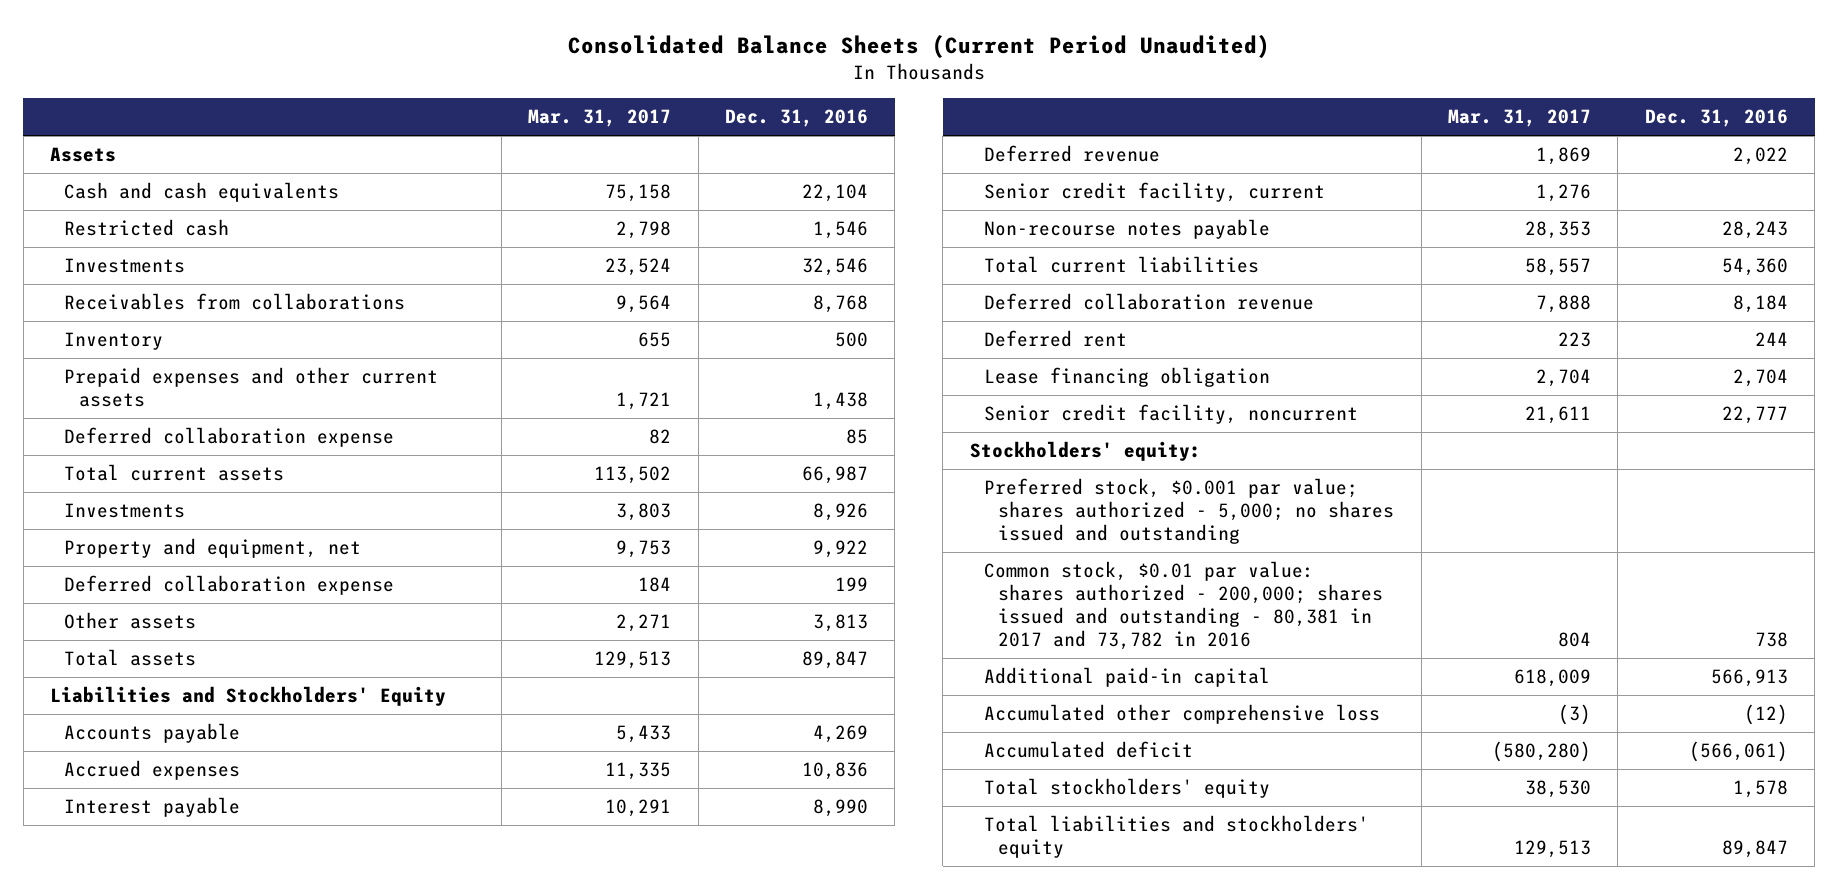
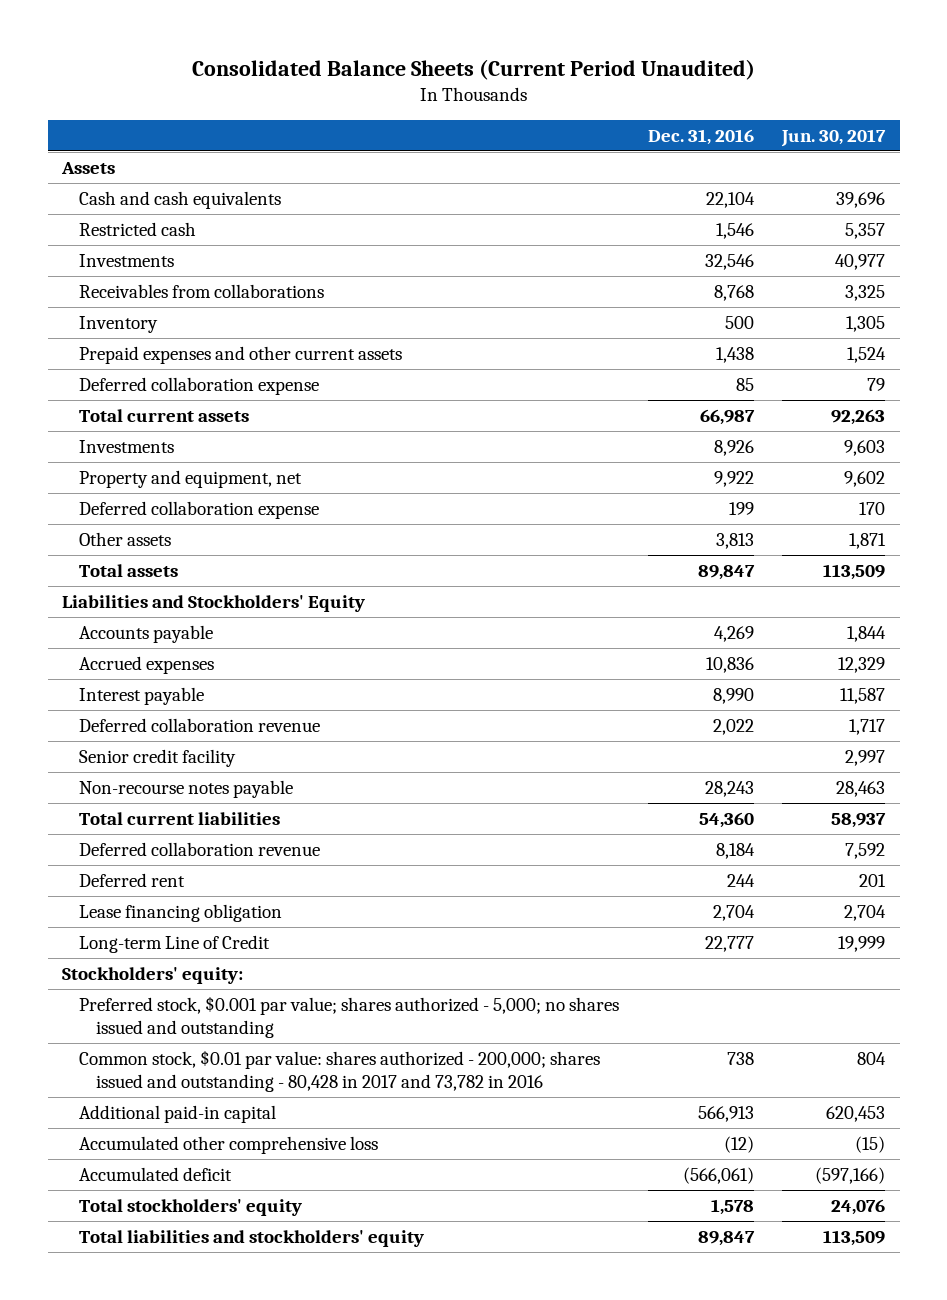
- | Mar. 31, 2017 | Dec. 31, 2016
+ | Dec. 31, 2016 | Jun. 30, 2017
- Deferred revenue | 1,869 | 2,022
- Senior credit facility, current | 1,276 |
+ Deferred collaboration revenue | 2,022 | 1,717
+ Senior credit facility | | 2,997
- Senior credit facility, noncurrent | 21,611 | 22,777
+ Long-term Line of Credit | 22,777 | 19,999
- Common stock, $0.01 par value: shares authorized - 200,000; shares issued and outstanding - 80,381 in 2017 and 73,782 in 2016 | 804 | 738
+ Common stock, $0.01 par value: shares authorized - 200,000; shares issued and outstanding - 80,428 in 2017 and 73,782 in 2016 | 738 | 804

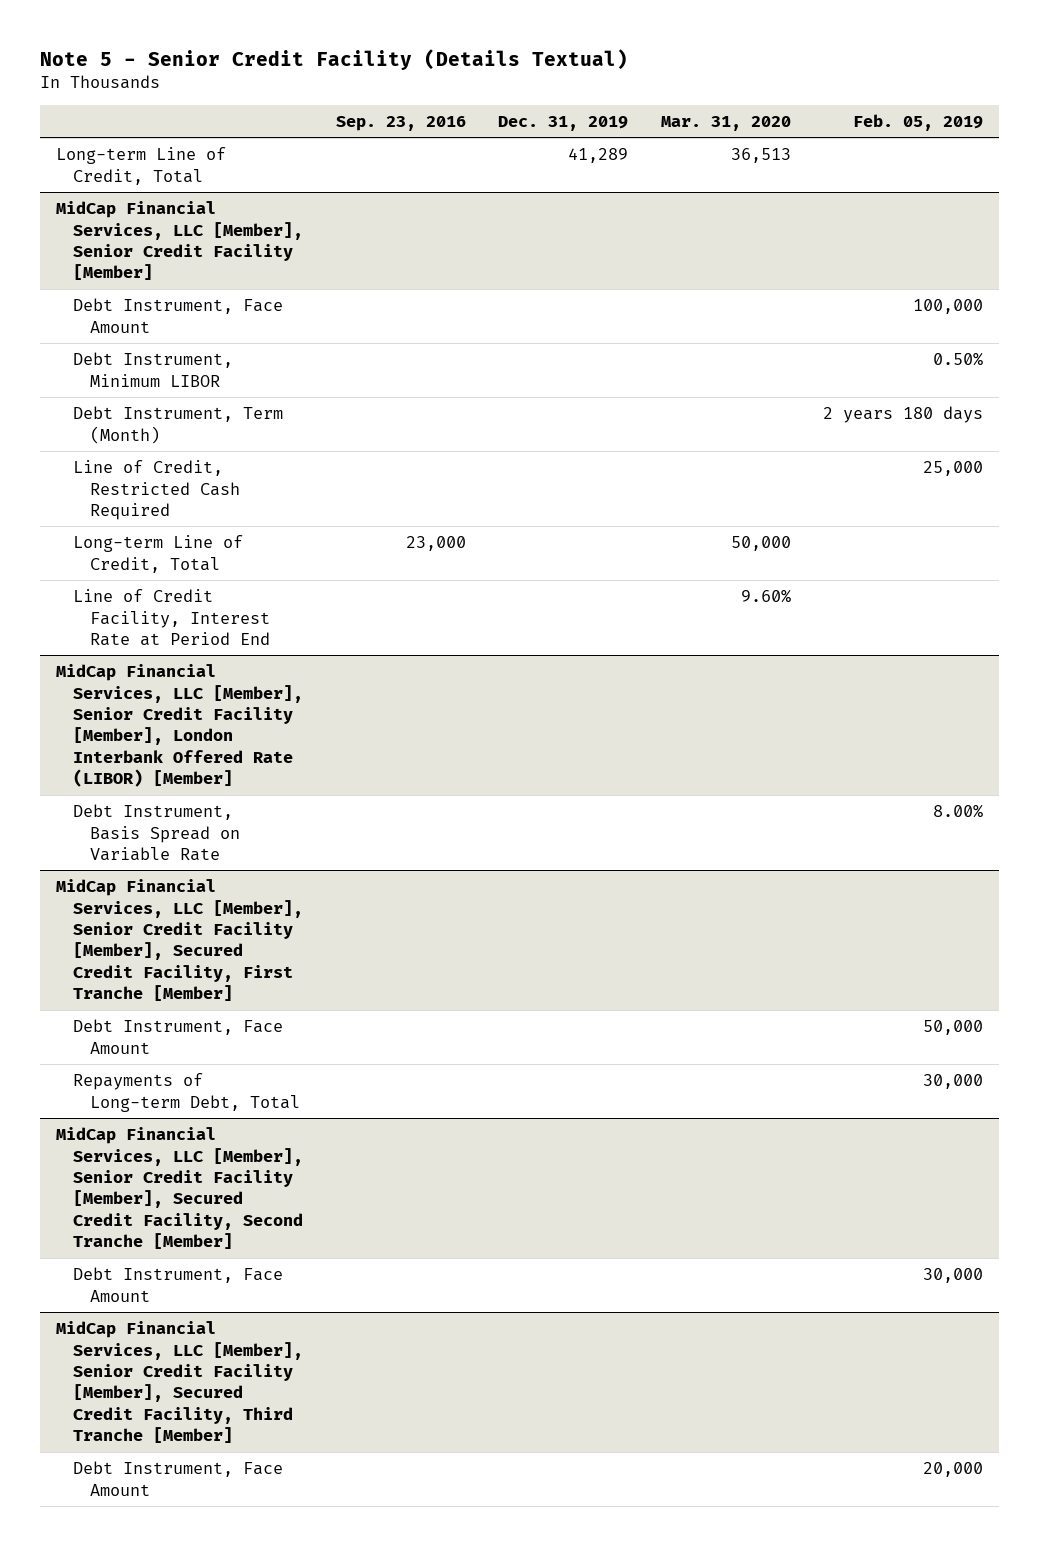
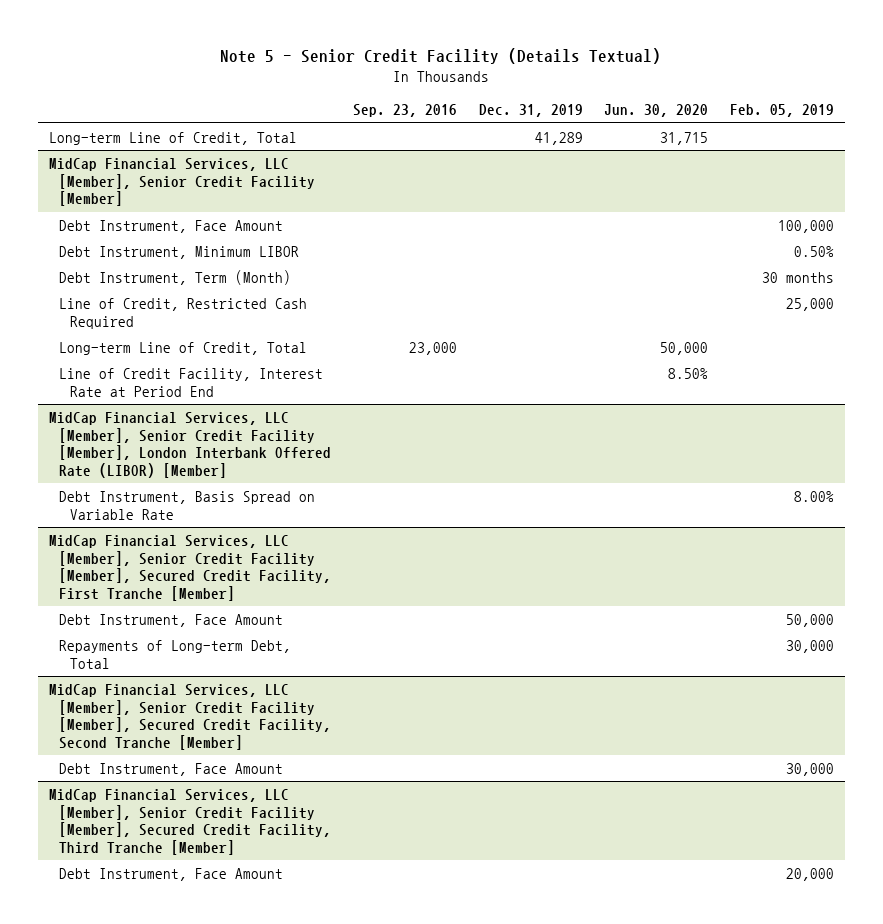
- | Sep. 23, 2016 | Dec. 31, 2019 | Mar. 31, 2020 | Feb. 05, 2019
+ | Sep. 23, 2016 | Dec. 31, 2019 | Jun. 30, 2020 | Feb. 05, 2019
@ MidCap Financial Services, LLC [Member], Senior Credit Facility [Member]
- Debt Instrument, Term (Month) | | | | 2 years 180 days
+ Debt Instrument, Term (Month) | | | | 30 months

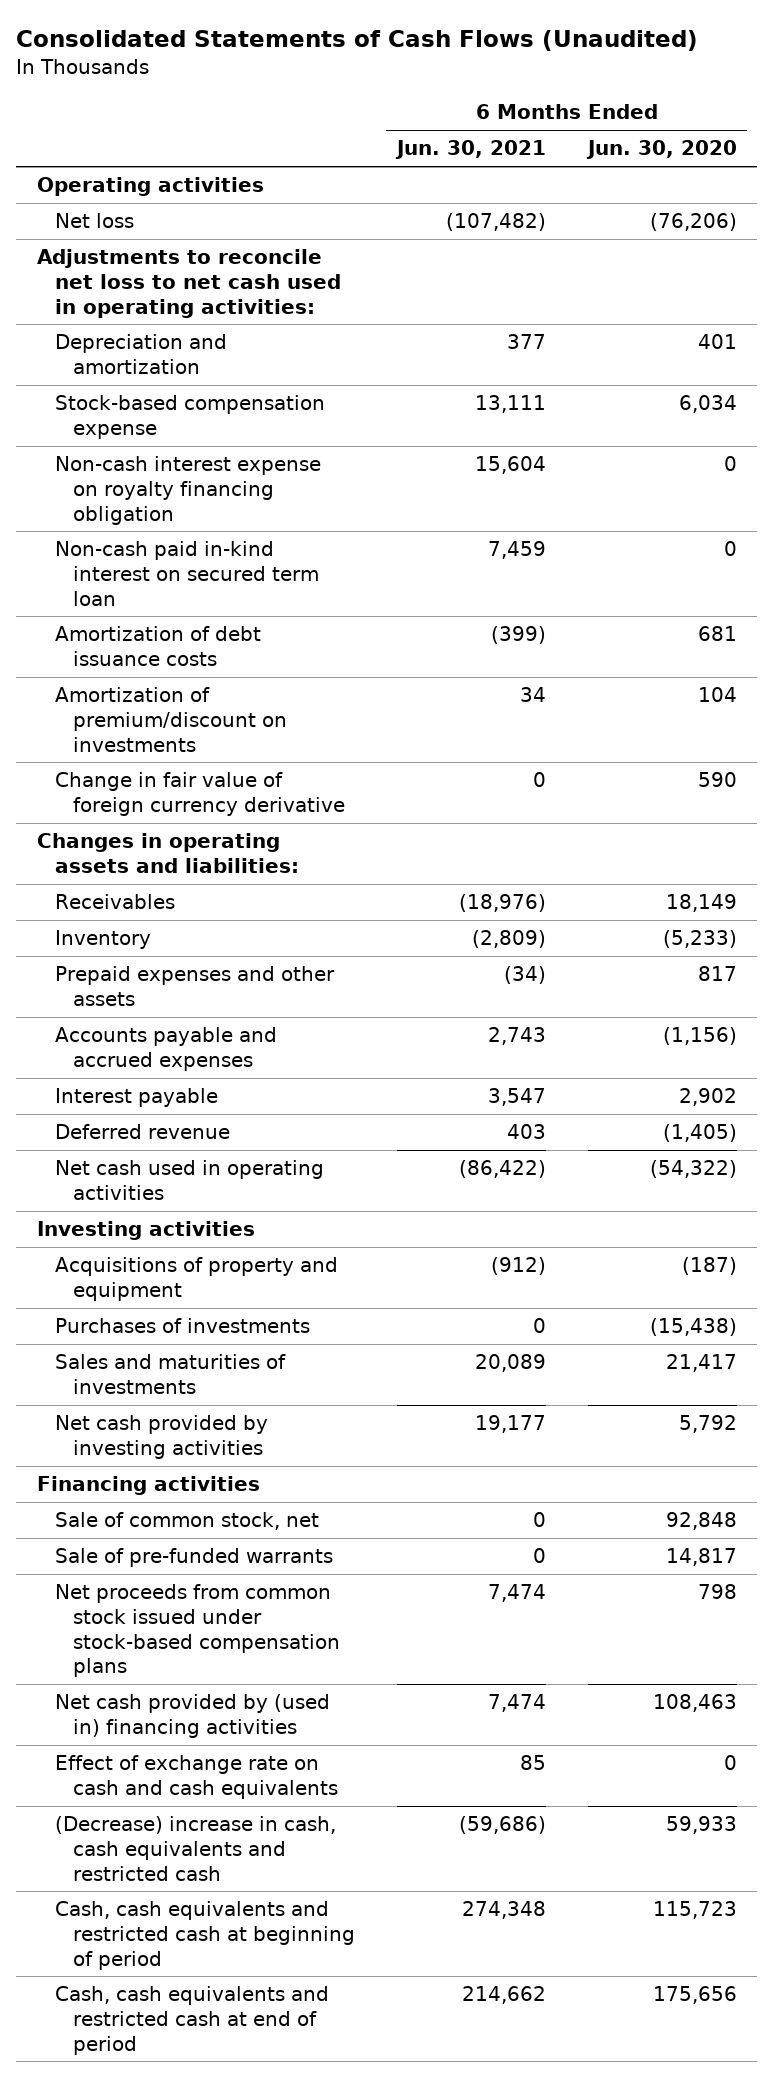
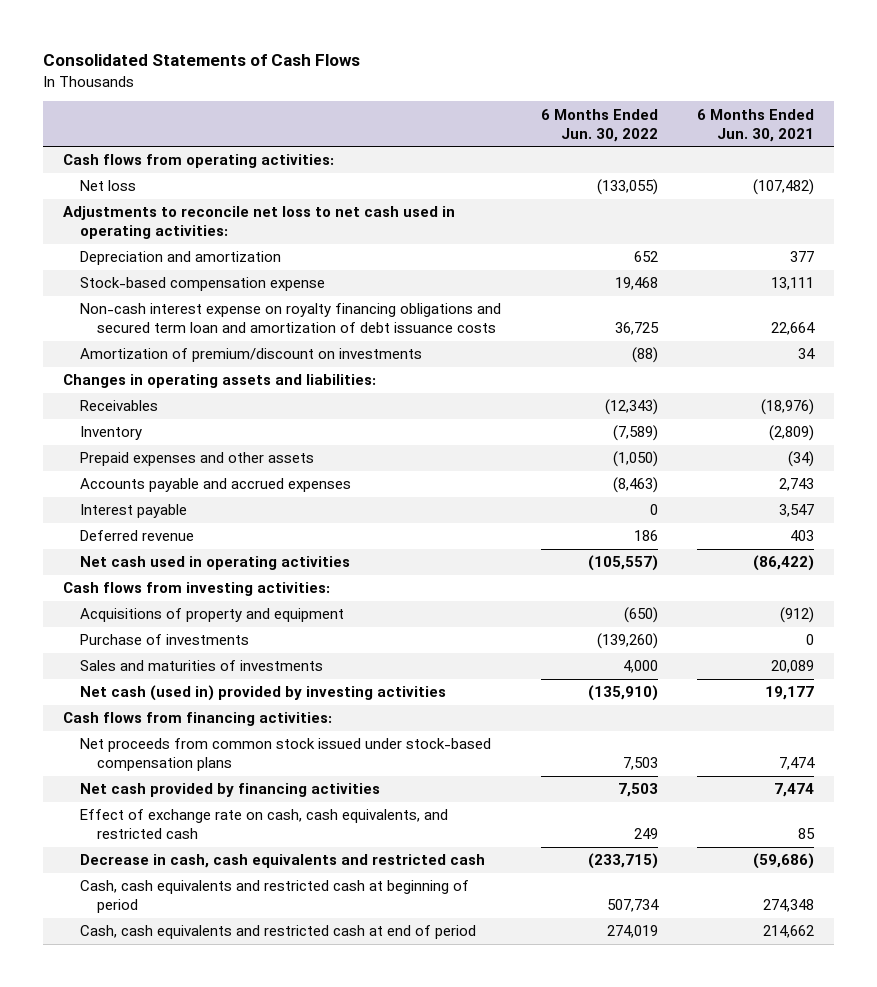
- Consolidated Statements of Cash Flows (Unaudited)
+ Consolidated Statements of Cash Flows
- | 6 Months Ended Jun. 30, 2021 | 6 Months Ended Jun. 30, 2020
+ | 6 Months Ended Jun. 30, 2022 | 6 Months Ended Jun. 30, 2021
- Operating activities
+ Cash flows from operating activities:
- Non-cash interest expense on royalty financing obligation | 15,604 | 0
- Non-cash paid in-kind interest on secured term loan | 7,459 | 0
- Amortization of debt issuance costs | (399) | 681
+ Non-cash interest expense on royalty financing obligations and secured term loan and amortization of debt issuance costs | 36,725 | 22,664
- Change in fair value of foreign currency derivative | 0 | 590
- Investing activities
+ Cash flows from investing activities:
- Purchases of investments | 0 | (15,438)
+ Purchase of investments | (139,260) | 0
- Net cash provided by investing activities | 19,177 | 5,792
- Financing activities
- Sale of common stock, net | 0 | 92,848
- Sale of pre-funded warrants | 0 | 14,817
+ Net cash (used in) provided by investing activities | (135,910) | 19,177
+ Cash flows from financing activities:
- Net cash provided by (used in) financing activities | 7,474 | 108,463
- Effect of exchange rate on cash and cash equivalents | 85 | 0
- (Decrease) increase in cash, cash equivalents and restricted cash | (59,686) | 59,933
+ Net cash provided by financing activities | 7,503 | 7,474
+ Effect of exchange rate on cash, cash equivalents, and restricted cash | 249 | 85
+ Decrease in cash, cash equivalents and restricted cash | (233,715) | (59,686)

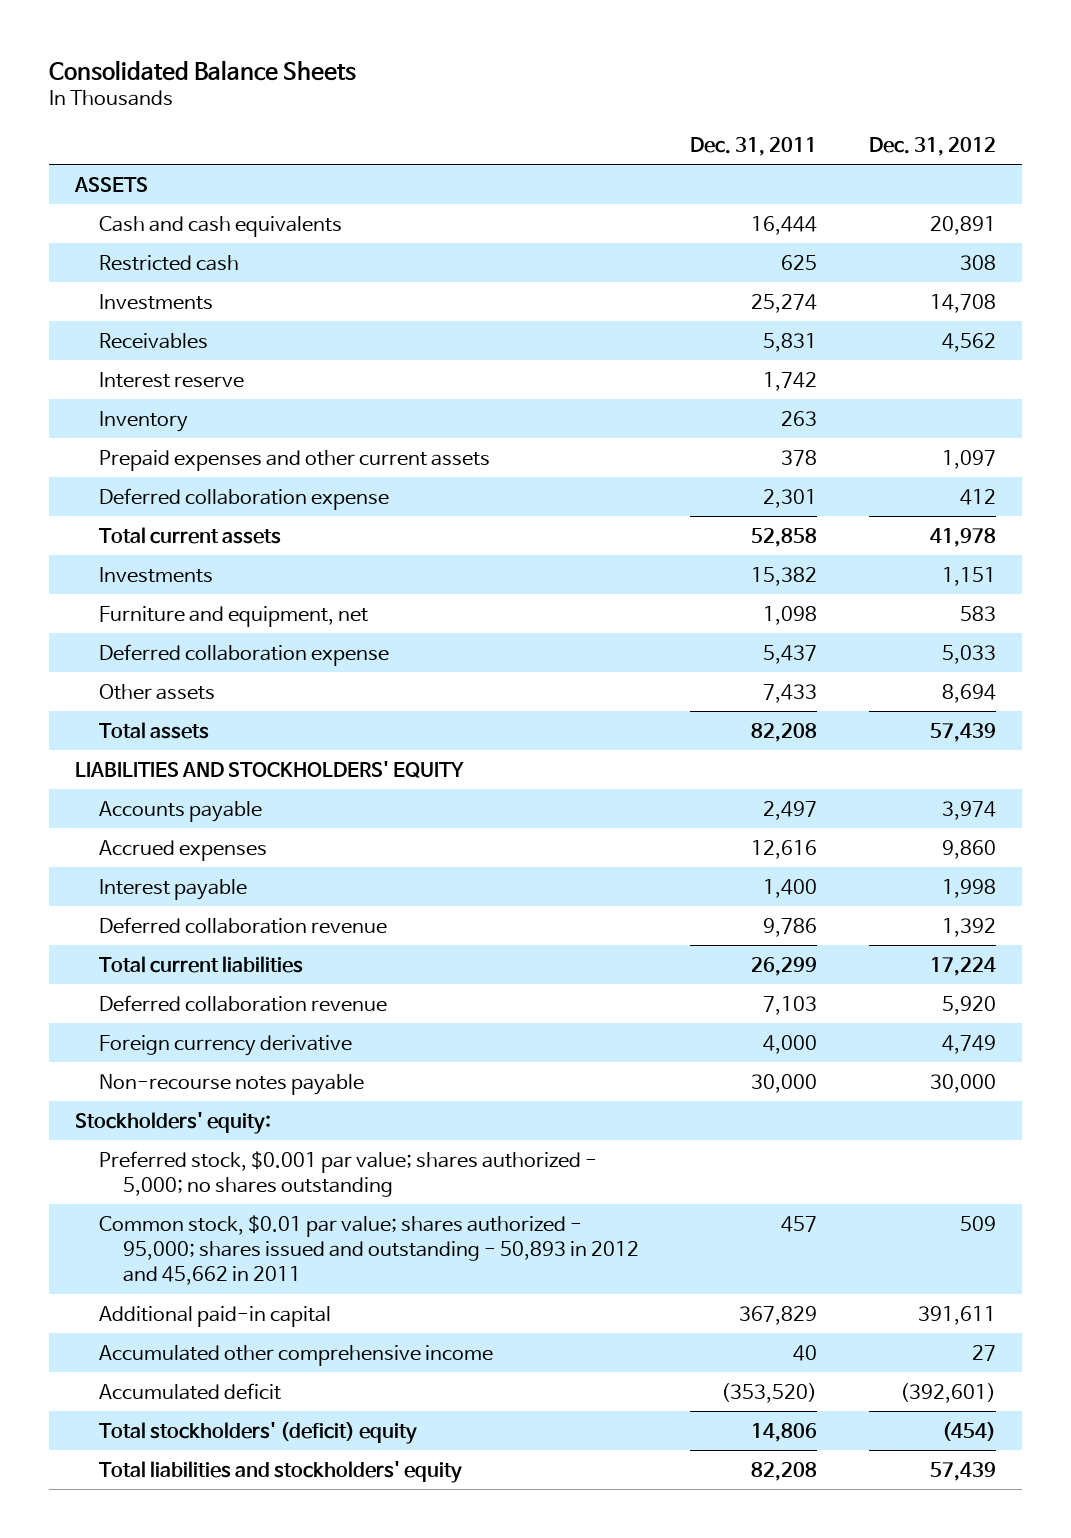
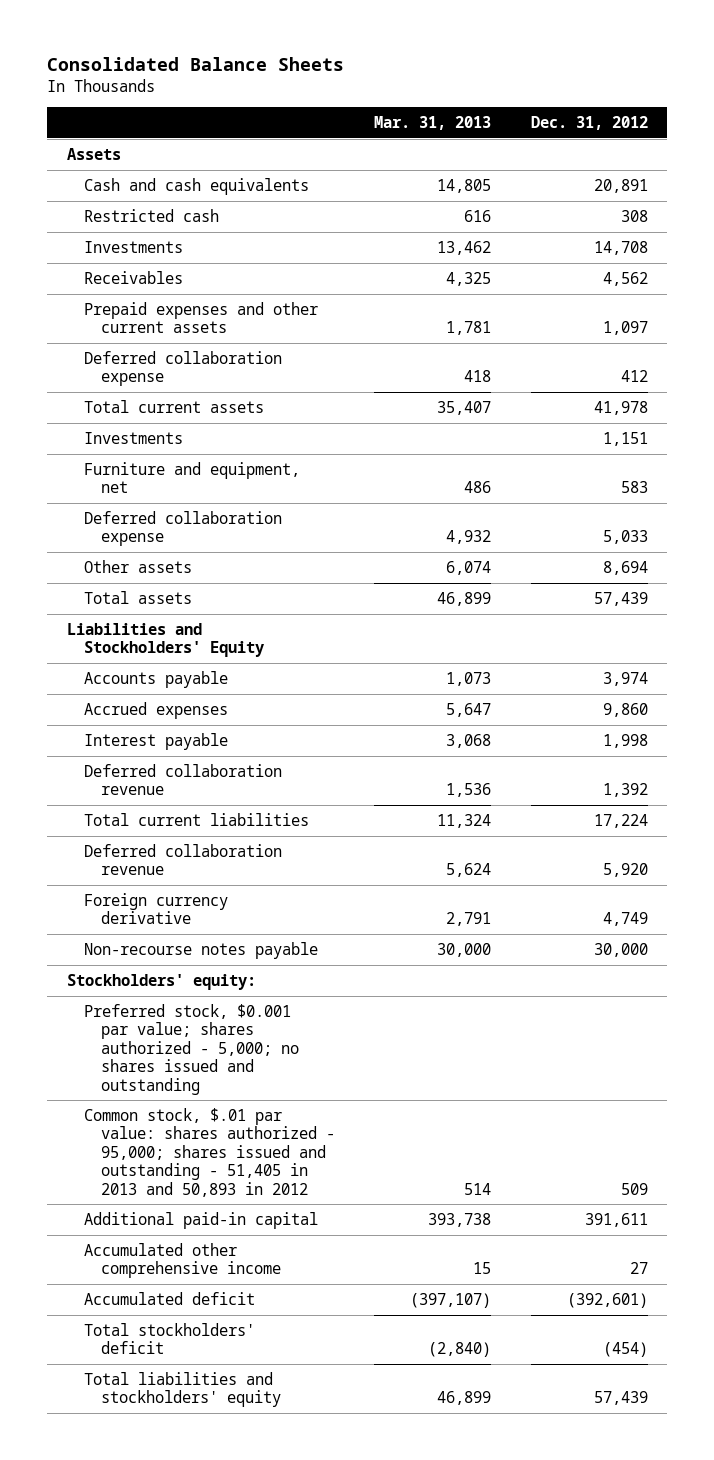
- | Dec. 31, 2011 | Dec. 31, 2012
+ | Mar. 31, 2013 | Dec. 31, 2012
- ASSETS
+ Assets
- Interest reserve | 1,742 |
- Inventory | 263 |
- LIABILITIES AND STOCKHOLDERS' EQUITY
+ Liabilities and Stockholders' Equity
- Preferred stock, $0.001 par value; shares authorized - 5,000; no shares outstanding
- Common stock, $0.01 par value; shares authorized - 95,000; shares issued and outstanding - 50,893 in 2012 and 45,662 in 2011 | 457 | 509
+ Preferred stock, $0.001 par value; shares authorized - 5,000; no shares issued and outstanding
+ Common stock, $.01 par value: shares authorized - 95,000; shares issued and outstanding - 51,405 in 2013 and 50,893 in 2012 | 514 | 509
- Total stockholders' (deficit) equity | 14,806 | (454)
+ Total stockholders' deficit | (2,840) | (454)

